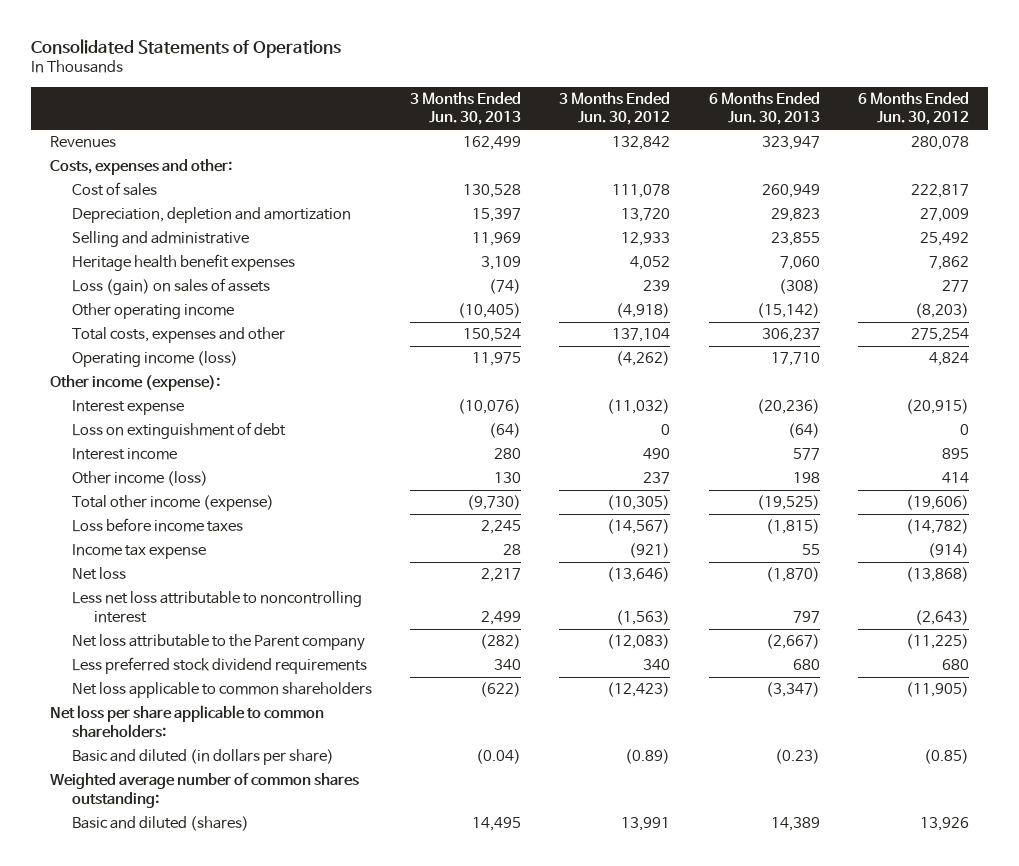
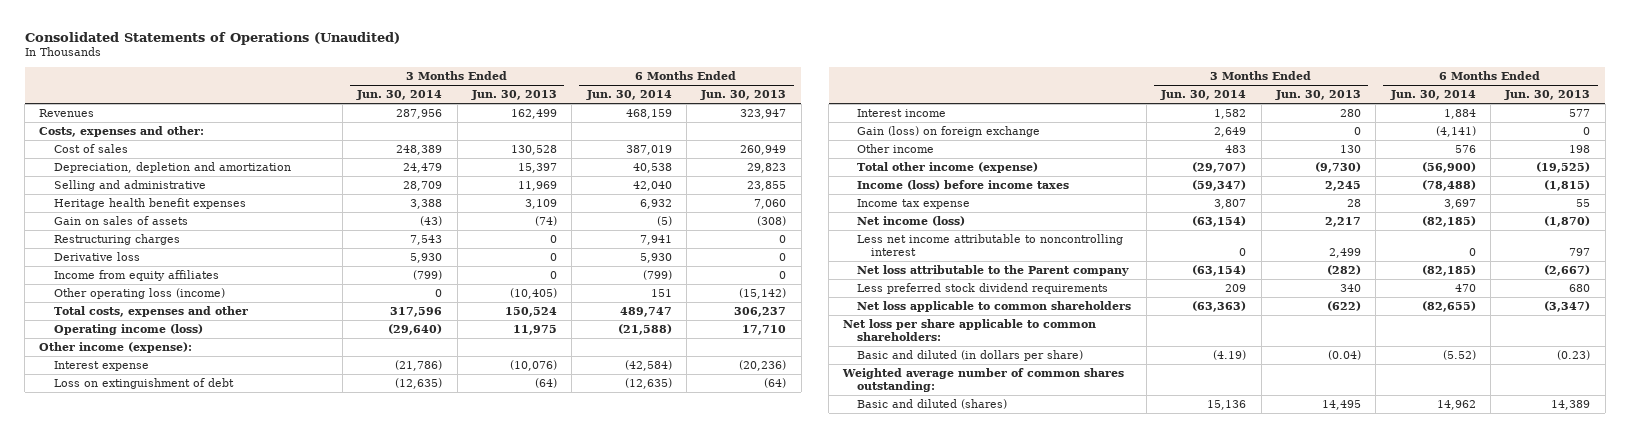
- Consolidated Statements of Operations
+ Consolidated Statements of Operations (Unaudited)
- | 3 Months Ended Jun. 30, 2013 | 3 Months Ended Jun. 30, 2012 | 6 Months Ended Jun. 30, 2013 | 6 Months Ended Jun. 30, 2012
+ | 3 Months Ended Jun. 30, 2014 | 3 Months Ended Jun. 30, 2013 | 6 Months Ended Jun. 30, 2014 | 6 Months Ended Jun. 30, 2013
- Loss (gain) on sales of assets | (74) | 239 | (308) | 277
- Other operating income | (10,405) | (4,918) | (15,142) | (8,203)
+ Gain on sales of assets | (43) | (74) | (5) | (308)
+ Restructuring charges | 7,543 | 0 | 7,941 | 0
+ Derivative loss | 5,930 | 0 | 5,930 | 0
+ Income from equity affiliates | (799) | 0 | (799) | 0
+ Other operating loss (income) | 0 | (10,405) | 151 | (15,142)
- Other income (loss) | 130 | 237 | 198 | 414
+ Gain (loss) on foreign exchange | 2,649 | 0 | (4,141) | 0
+ Other income | 483 | 130 | 576 | 198
- Loss before income taxes | 2,245 | (14,567) | (1,815) | (14,782)
+ Income (loss) before income taxes | (59,347) | 2,245 | (78,488) | (1,815)
- Net loss | 2,217 | (13,646) | (1,870) | (13,868)
- Less net loss attributable to noncontrolling interest | 2,499 | (1,563) | 797 | (2,643)
+ Net income (loss) | (63,154) | 2,217 | (82,185) | (1,870)
+ Less net income attributable to noncontrolling interest | 0 | 2,499 | 0 | 797

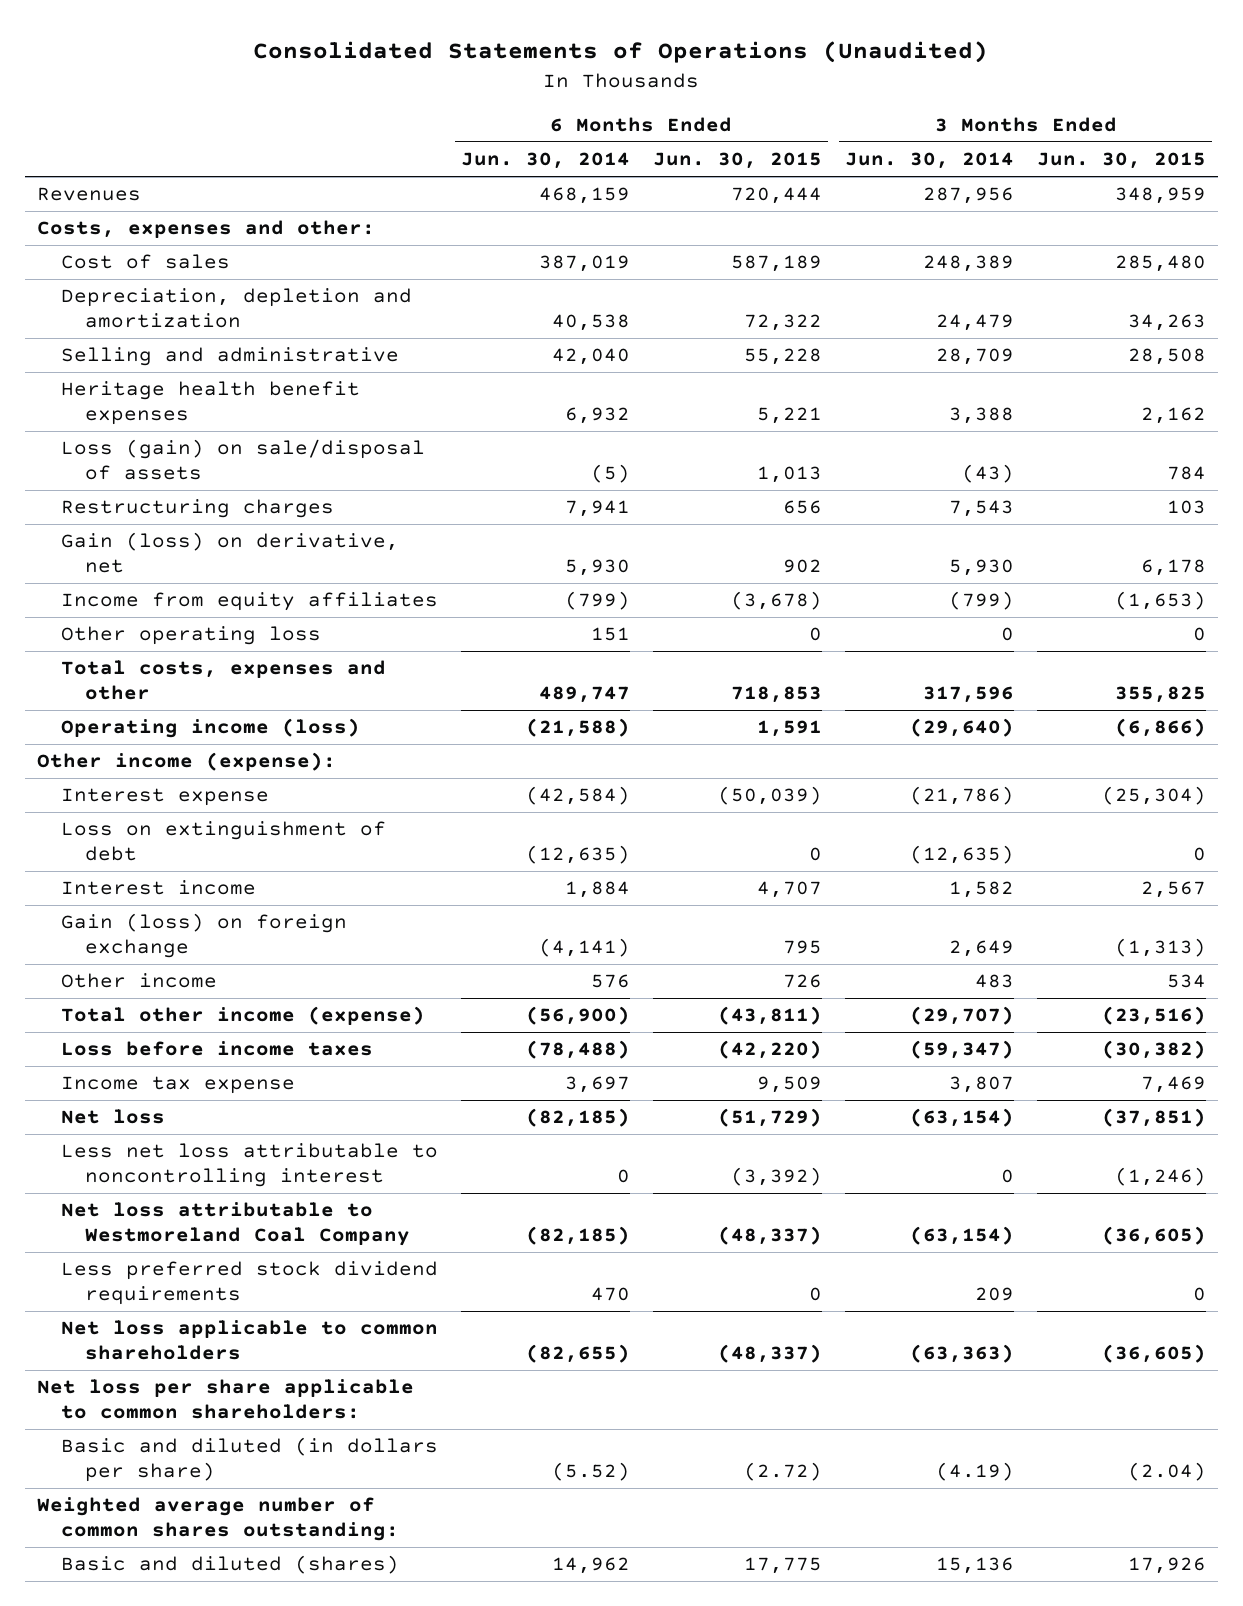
- | 3 Months Ended Jun. 30, 2014 | 3 Months Ended Jun. 30, 2013 | 6 Months Ended Jun. 30, 2014 | 6 Months Ended Jun. 30, 2013
+ | 6 Months Ended Jun. 30, 2014 | 6 Months Ended Jun. 30, 2015 | 3 Months Ended Jun. 30, 2014 | 3 Months Ended Jun. 30, 2015
- Gain on sales of assets | (43) | (74) | (5) | (308)
+ Loss (gain) on sale/disposal of assets | (5) | 1,013 | (43) | 784
- Derivative loss | 5,930 | 0 | 5,930 | 0
+ Gain (loss) on derivative, net | 5,930 | 902 | 5,930 | 6,178
- Other operating loss (income) | 0 | (10,405) | 151 | (15,142)
+ Other operating loss | 151 | 0 | 0 | 0
- Income (loss) before income taxes | (59,347) | 2,245 | (78,488) | (1,815)
+ Loss before income taxes | (78,488) | (42,220) | (59,347) | (30,382)
- Net income (loss) | (63,154) | 2,217 | (82,185) | (1,870)
- Less net income attributable to noncontrolling interest | 0 | 2,499 | 0 | 797
- Net loss attributable to the Parent company | (63,154) | (282) | (82,185) | (2,667)
+ Net loss | (82,185) | (51,729) | (63,154) | (37,851)
+ Less net loss attributable to noncontrolling interest | 0 | (3,392) | 0 | (1,246)
+ Net loss attributable to Westmoreland Coal Company | (82,185) | (48,337) | (63,154) | (36,605)

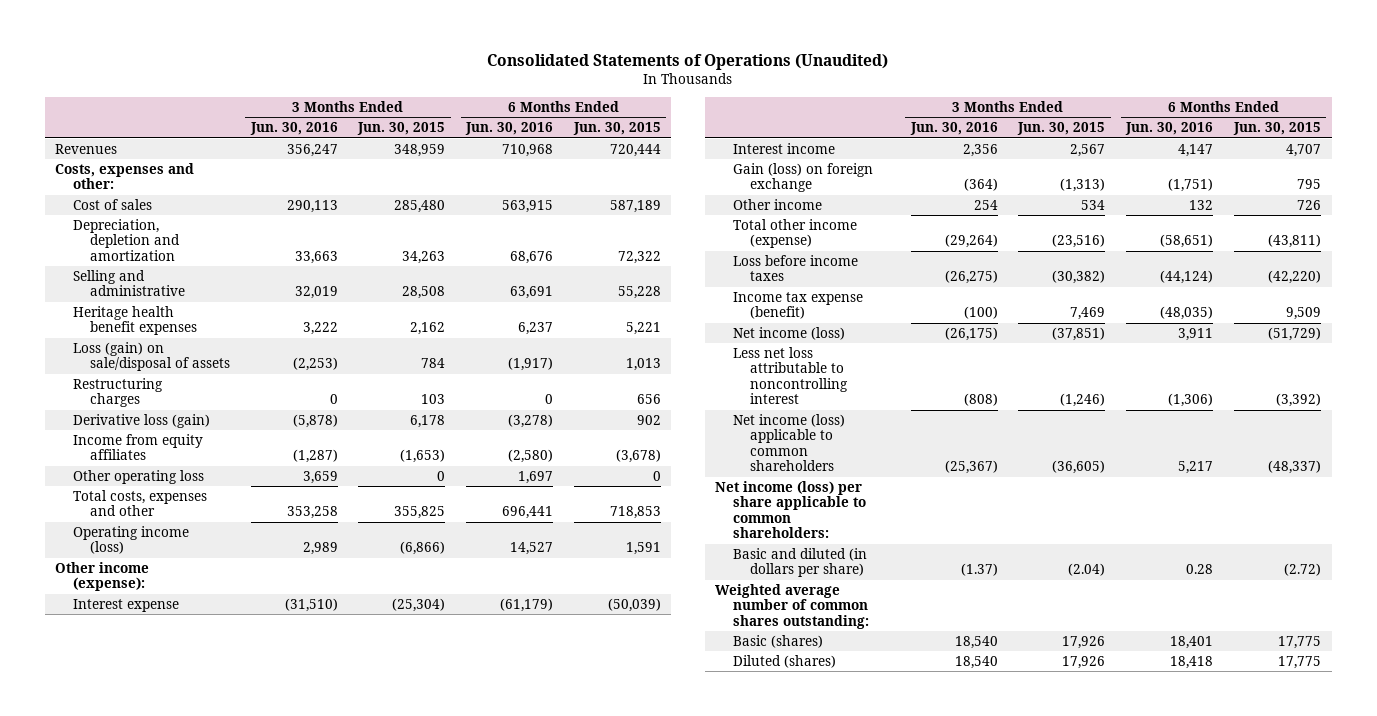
- | 6 Months Ended Jun. 30, 2014 | 6 Months Ended Jun. 30, 2015 | 3 Months Ended Jun. 30, 2014 | 3 Months Ended Jun. 30, 2015
+ | 3 Months Ended Jun. 30, 2016 | 3 Months Ended Jun. 30, 2015 | 6 Months Ended Jun. 30, 2016 | 6 Months Ended Jun. 30, 2015
- Gain (loss) on derivative, net | 5,930 | 902 | 5,930 | 6,178
+ Derivative loss (gain) | (5,878) | 6,178 | (3,278) | 902
- Loss on extinguishment of debt | (12,635) | 0 | (12,635) | 0
- Income tax expense | 3,697 | 9,509 | 3,807 | 7,469
- Net loss | (82,185) | (51,729) | (63,154) | (37,851)
+ Income tax expense (benefit) | (100) | 7,469 | (48,035) | 9,509
+ Net income (loss) | (26,175) | (37,851) | 3,911 | (51,729)
- Net loss attributable to Westmoreland Coal Company | (82,185) | (48,337) | (63,154) | (36,605)
- Less preferred stock dividend requirements | 470 | 0 | 209 | 0
- Net loss applicable to common shareholders | (82,655) | (48,337) | (63,363) | (36,605)
- Net loss per share applicable to common shareholders:
+ Net income (loss) applicable to common shareholders | (25,367) | (36,605) | 5,217 | (48,337)
+ Net income (loss) per share applicable to common shareholders:
- Basic and diluted (shares) | 14,962 | 17,775 | 15,136 | 17,926
+ Basic (shares) | 18,540 | 17,926 | 18,401 | 17,775
+ Diluted (shares) | 18,540 | 17,926 | 18,418 | 17,775

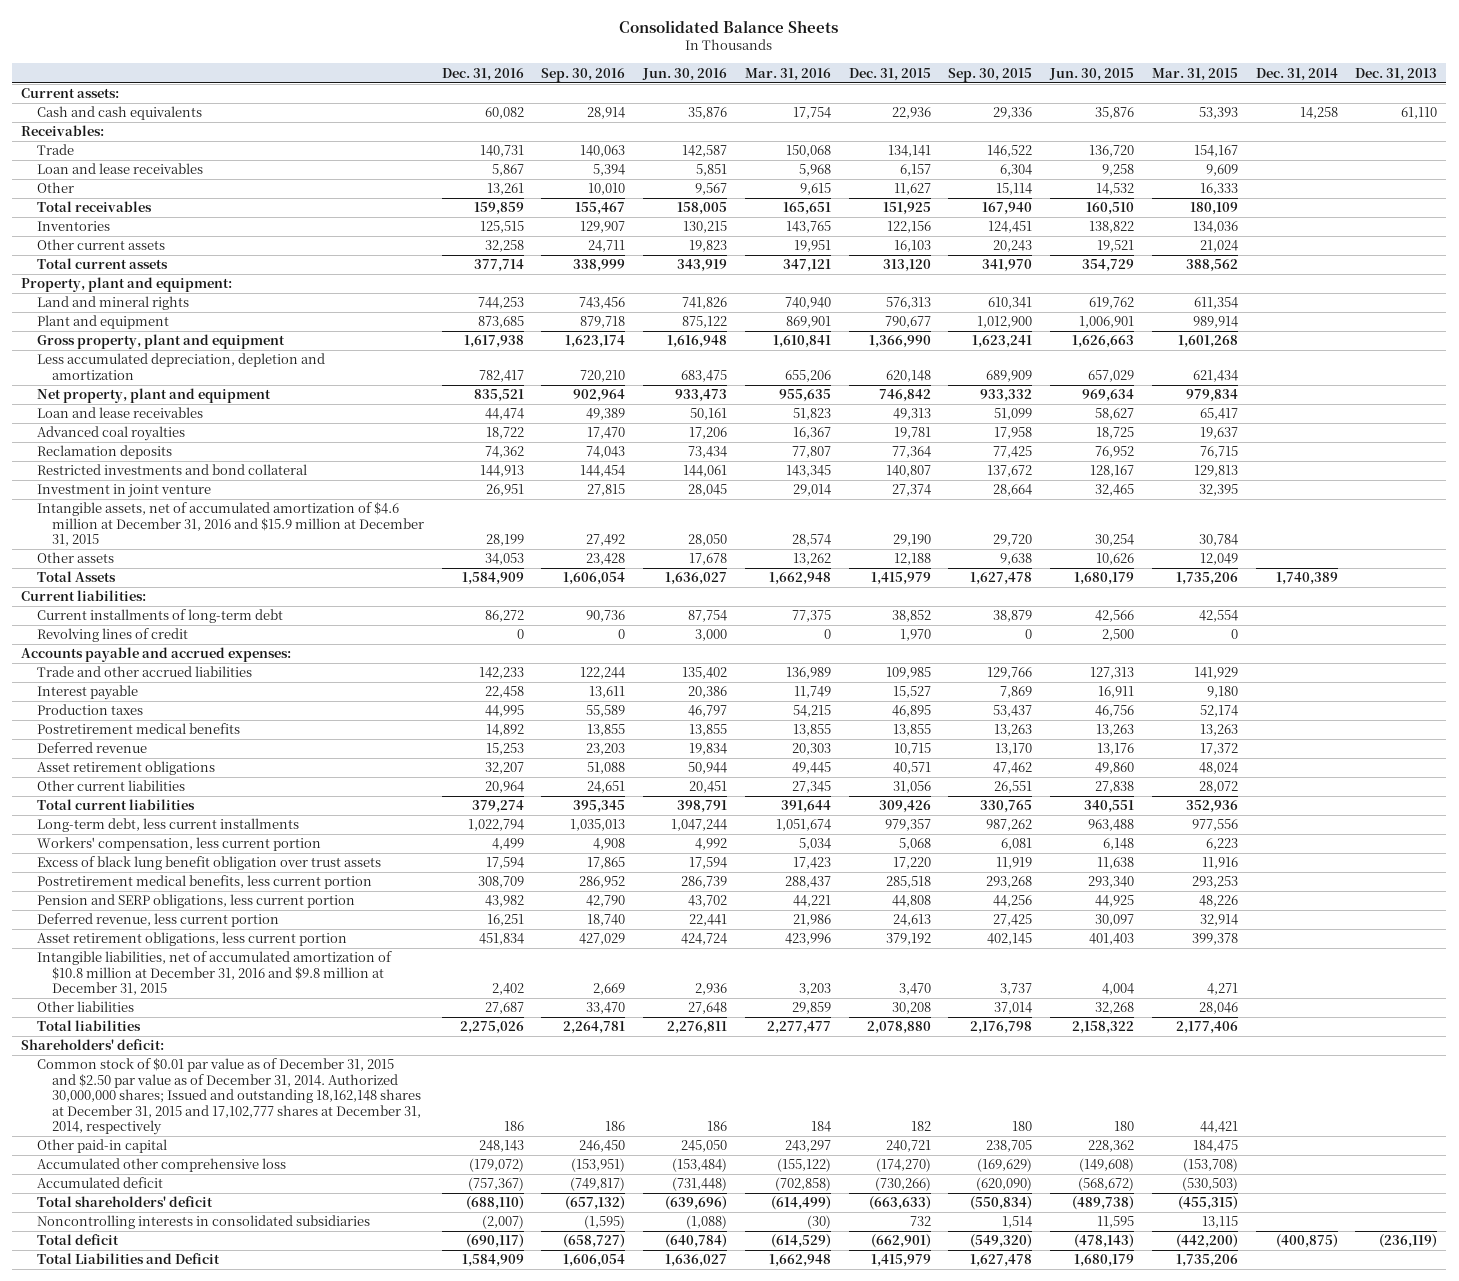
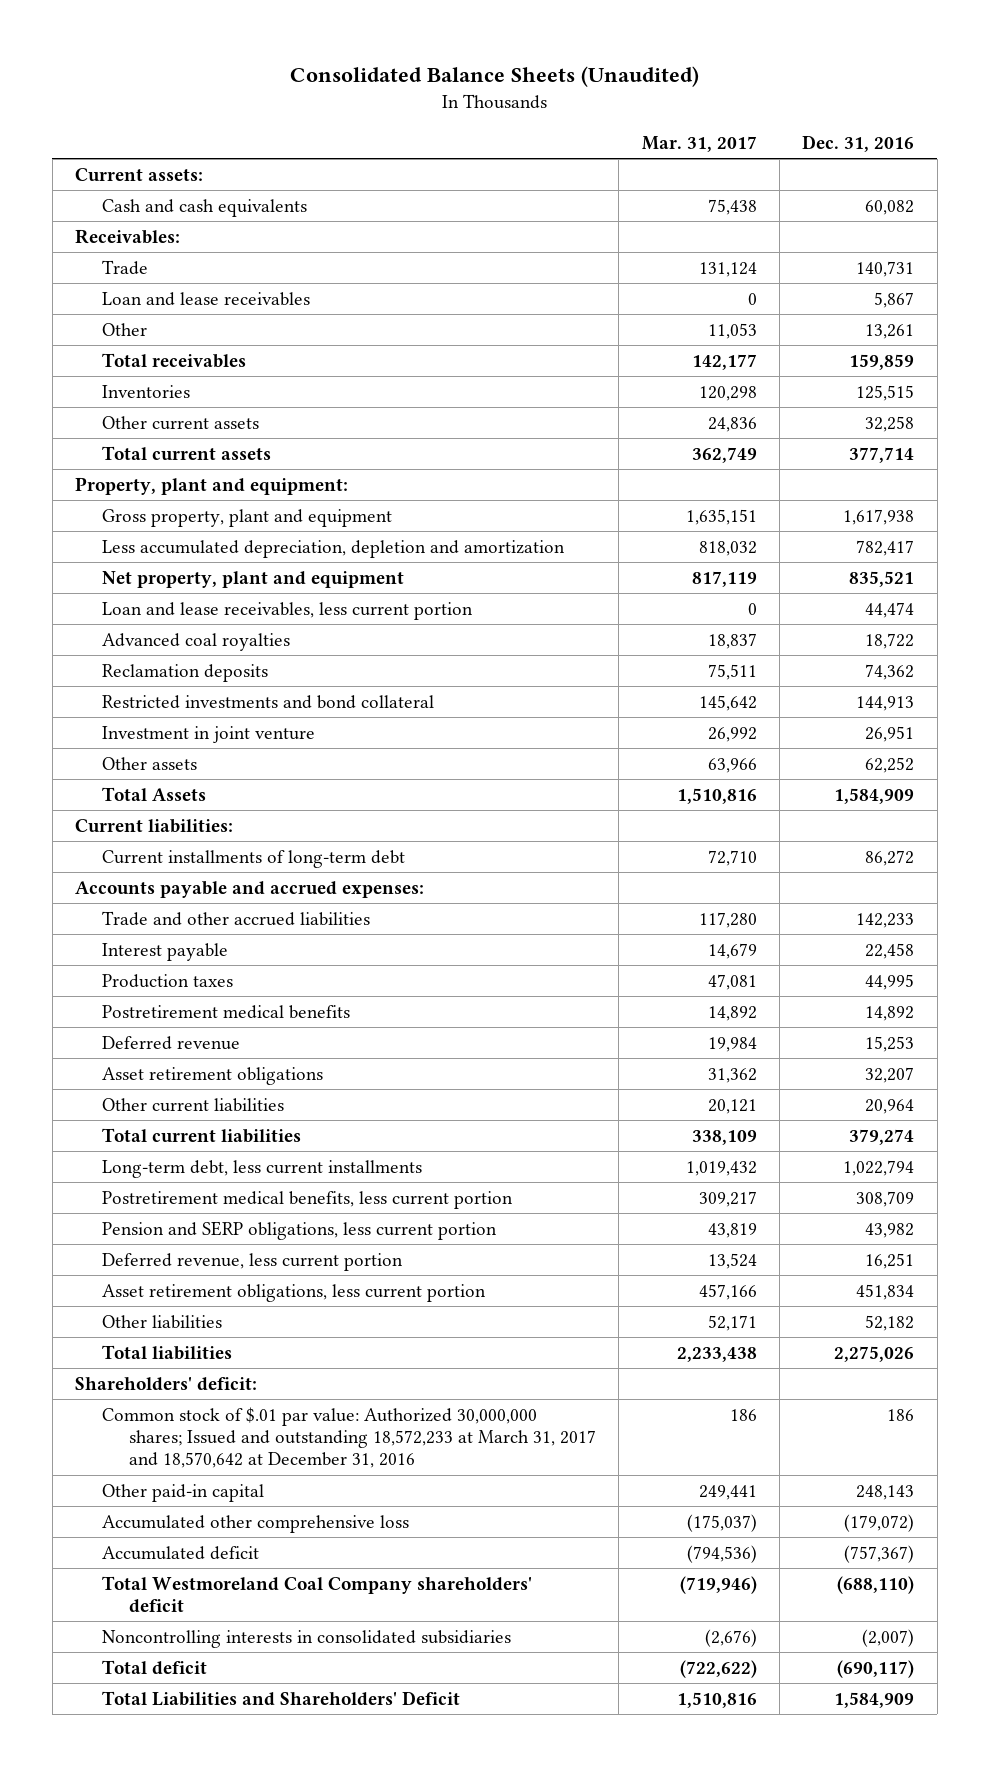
- Consolidated Balance Sheets
+ Consolidated Balance Sheets (Unaudited)
- | Dec. 31, 2016 | Sep. 30, 2016 | Jun. 30, 2016 | Mar. 31, 2016 | Dec. 31, 2015 | Sep. 30, 2015 | Jun. 30, 2015 | Mar. 31, 2015 | Dec. 31, 2014 | Dec. 31, 2013
+ | Mar. 31, 2017 | Dec. 31, 2016
- Land and mineral rights | 744,253 | 743,456 | 741,826 | 740,940 | 576,313 | 610,341 | 619,762 | 611,354 | |
- Plant and equipment | 873,685 | 879,718 | 875,122 | 869,901 | 790,677 | 1,012,900 | 1,006,901 | 989,914 | |
- Loan and lease receivables | 44,474 | 49,389 | 50,161 | 51,823 | 49,313 | 51,099 | 58,627 | 65,417 | |
+ Loan and lease receivables, less current portion | 0 | 44,474
- Intangible assets, net of accumulated amortization of $4.6 million at December 31, 2016 and $15.9 million at December 31, 2015 | 28,199 | 27,492 | 28,050 | 28,574 | 29,190 | 29,720 | 30,254 | 30,784 | |
- Other assets | 34,053 | 23,428 | 17,678 | 13,262 | 12,188 | 9,638 | 10,626 | 12,049 | |
+ Other assets | 63,966 | 62,252
- Revolving lines of credit | 0 | 0 | 3,000 | 0 | 1,970 | 0 | 2,500 | 0 | |
- Workers' compensation, less current portion | 4,499 | 4,908 | 4,992 | 5,034 | 5,068 | 6,081 | 6,148 | 6,223 | |
- Excess of black lung benefit obligation over trust assets | 17,594 | 17,865 | 17,594 | 17,423 | 17,220 | 11,919 | 11,638 | 11,916 | |
- Intangible liabilities, net of accumulated amortization of $10.8 million at December 31, 2016 and $9.8 million at December 31, 2015 | 2,402 | 2,669 | 2,936 | 3,203 | 3,470 | 3,737 | 4,004 | 4,271 | |
- Other liabilities | 27,687 | 33,470 | 27,648 | 29,859 | 30,208 | 37,014 | 32,268 | 28,046 | |
+ Other liabilities | 52,171 | 52,182
- Common stock of $0.01 par value as of December 31, 2015 and $2.50 par value as of December 31, 2014. Authorized 30,000,000 shares; Issued and outstanding 18,162,148 shares at December 31, 2015 and 17,102,777 shares at December 31, 2014, respectively | 186 | 186 | 186 | 184 | 182 | 180 | 180 | 44,421 | |
+ Common stock of $.01 par value: Authorized 30,000,000 shares; Issued and outstanding 18,572,233 at March 31, 2017 and 18,570,642 at December 31, 2016 | 186 | 186
- Total shareholders' deficit | (688,110) | (657,132) | (639,696) | (614,499) | (663,633) | (550,834) | (489,738) | (455,315) | |
+ Total Westmoreland Coal Company shareholders' deficit | (719,946) | (688,110)
- Total Liabilities and Deficit | 1,584,909 | 1,606,054 | 1,636,027 | 1,662,948 | 1,415,979 | 1,627,478 | 1,680,179 | 1,735,206 | |
+ Total Liabilities and Shareholders' Deficit | 1,510,816 | 1,584,909

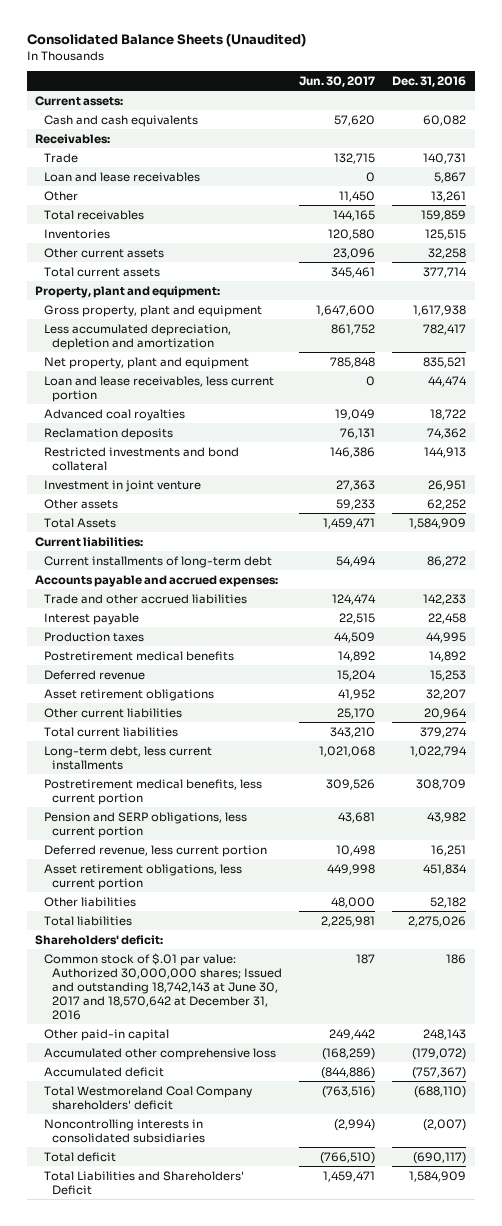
- | Mar. 31, 2017 | Dec. 31, 2016
+ | Jun. 30, 2017 | Dec. 31, 2016
- Common stock of $.01 par value: Authorized 30,000,000 shares; Issued and outstanding 18,572,233 at March 31, 2017 and 18,570,642 at December 31, 2016 | 186 | 186
+ Common stock of $.01 par value: Authorized 30,000,000 shares; Issued and outstanding 18,742,143 at June 30, 2017 and 18,570,642 at December 31, 2016 | 187 | 186

